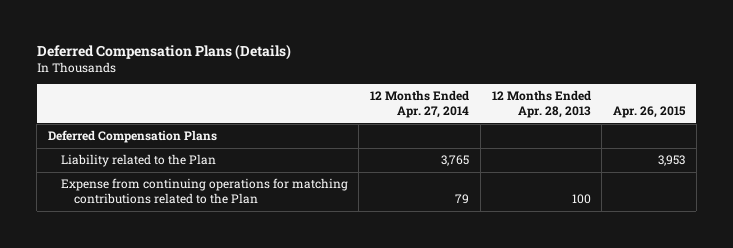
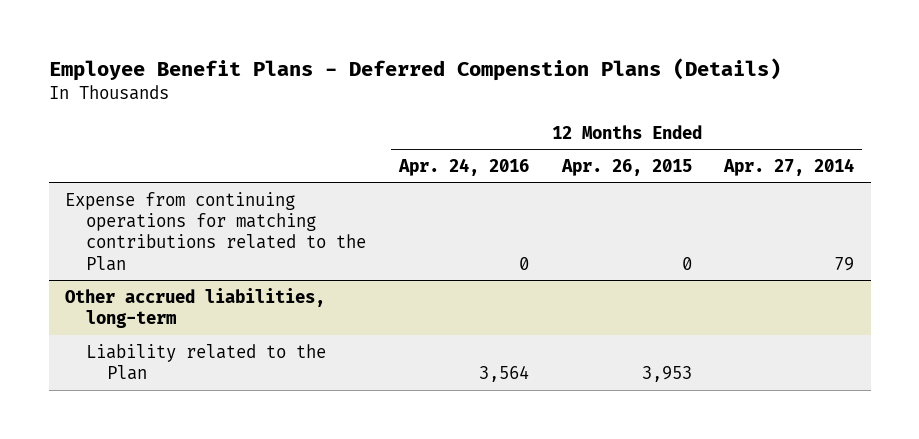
- Deferred Compensation Plans (Details)
+ Employee Benefit Plans - Deferred Compenstion Plans (Details)
- | 12 Months Ended Apr. 27, 2014 | 12 Months Ended Apr. 28, 2013 | Apr. 26, 2015
+ | 12 Months Ended Apr. 24, 2016 | 12 Months Ended Apr. 26, 2015 | 12 Months Ended Apr. 27, 2014
- Deferred Compensation Plans
- Liability related to the Plan | 3,765 | | 3,953
+ Other accrued liabilities, long-term
+ Liability related to the Plan | 3,564 | 3,953 |

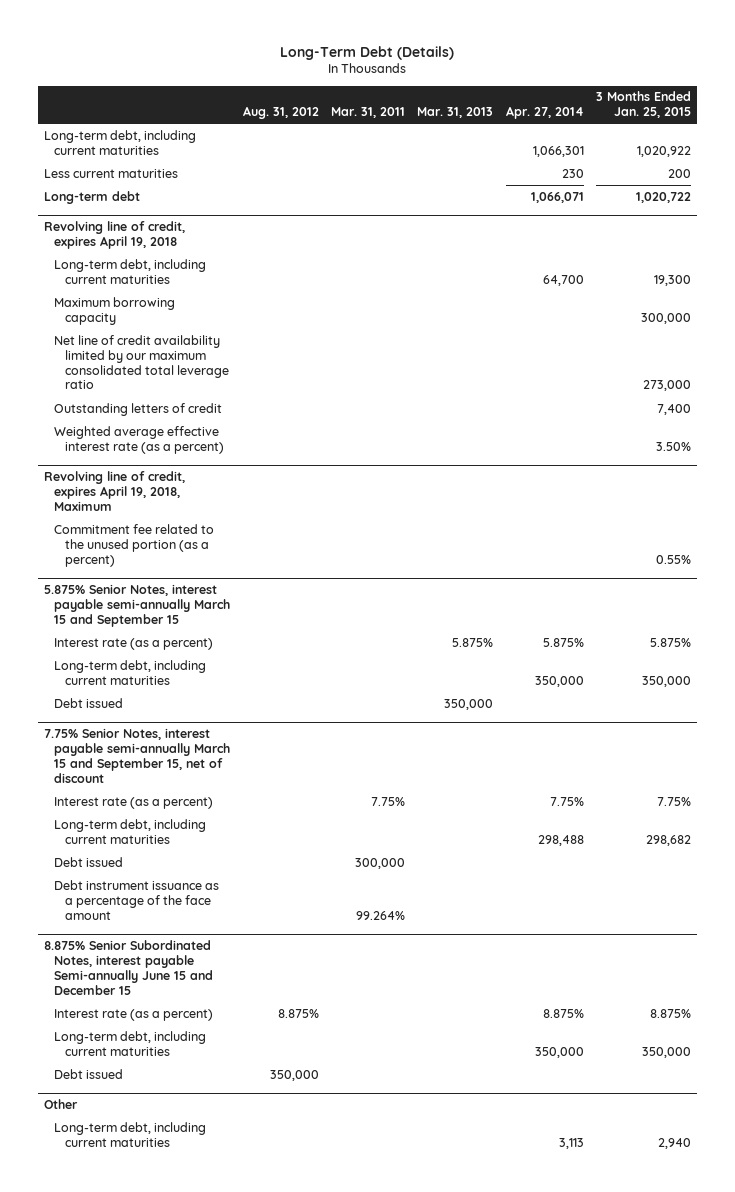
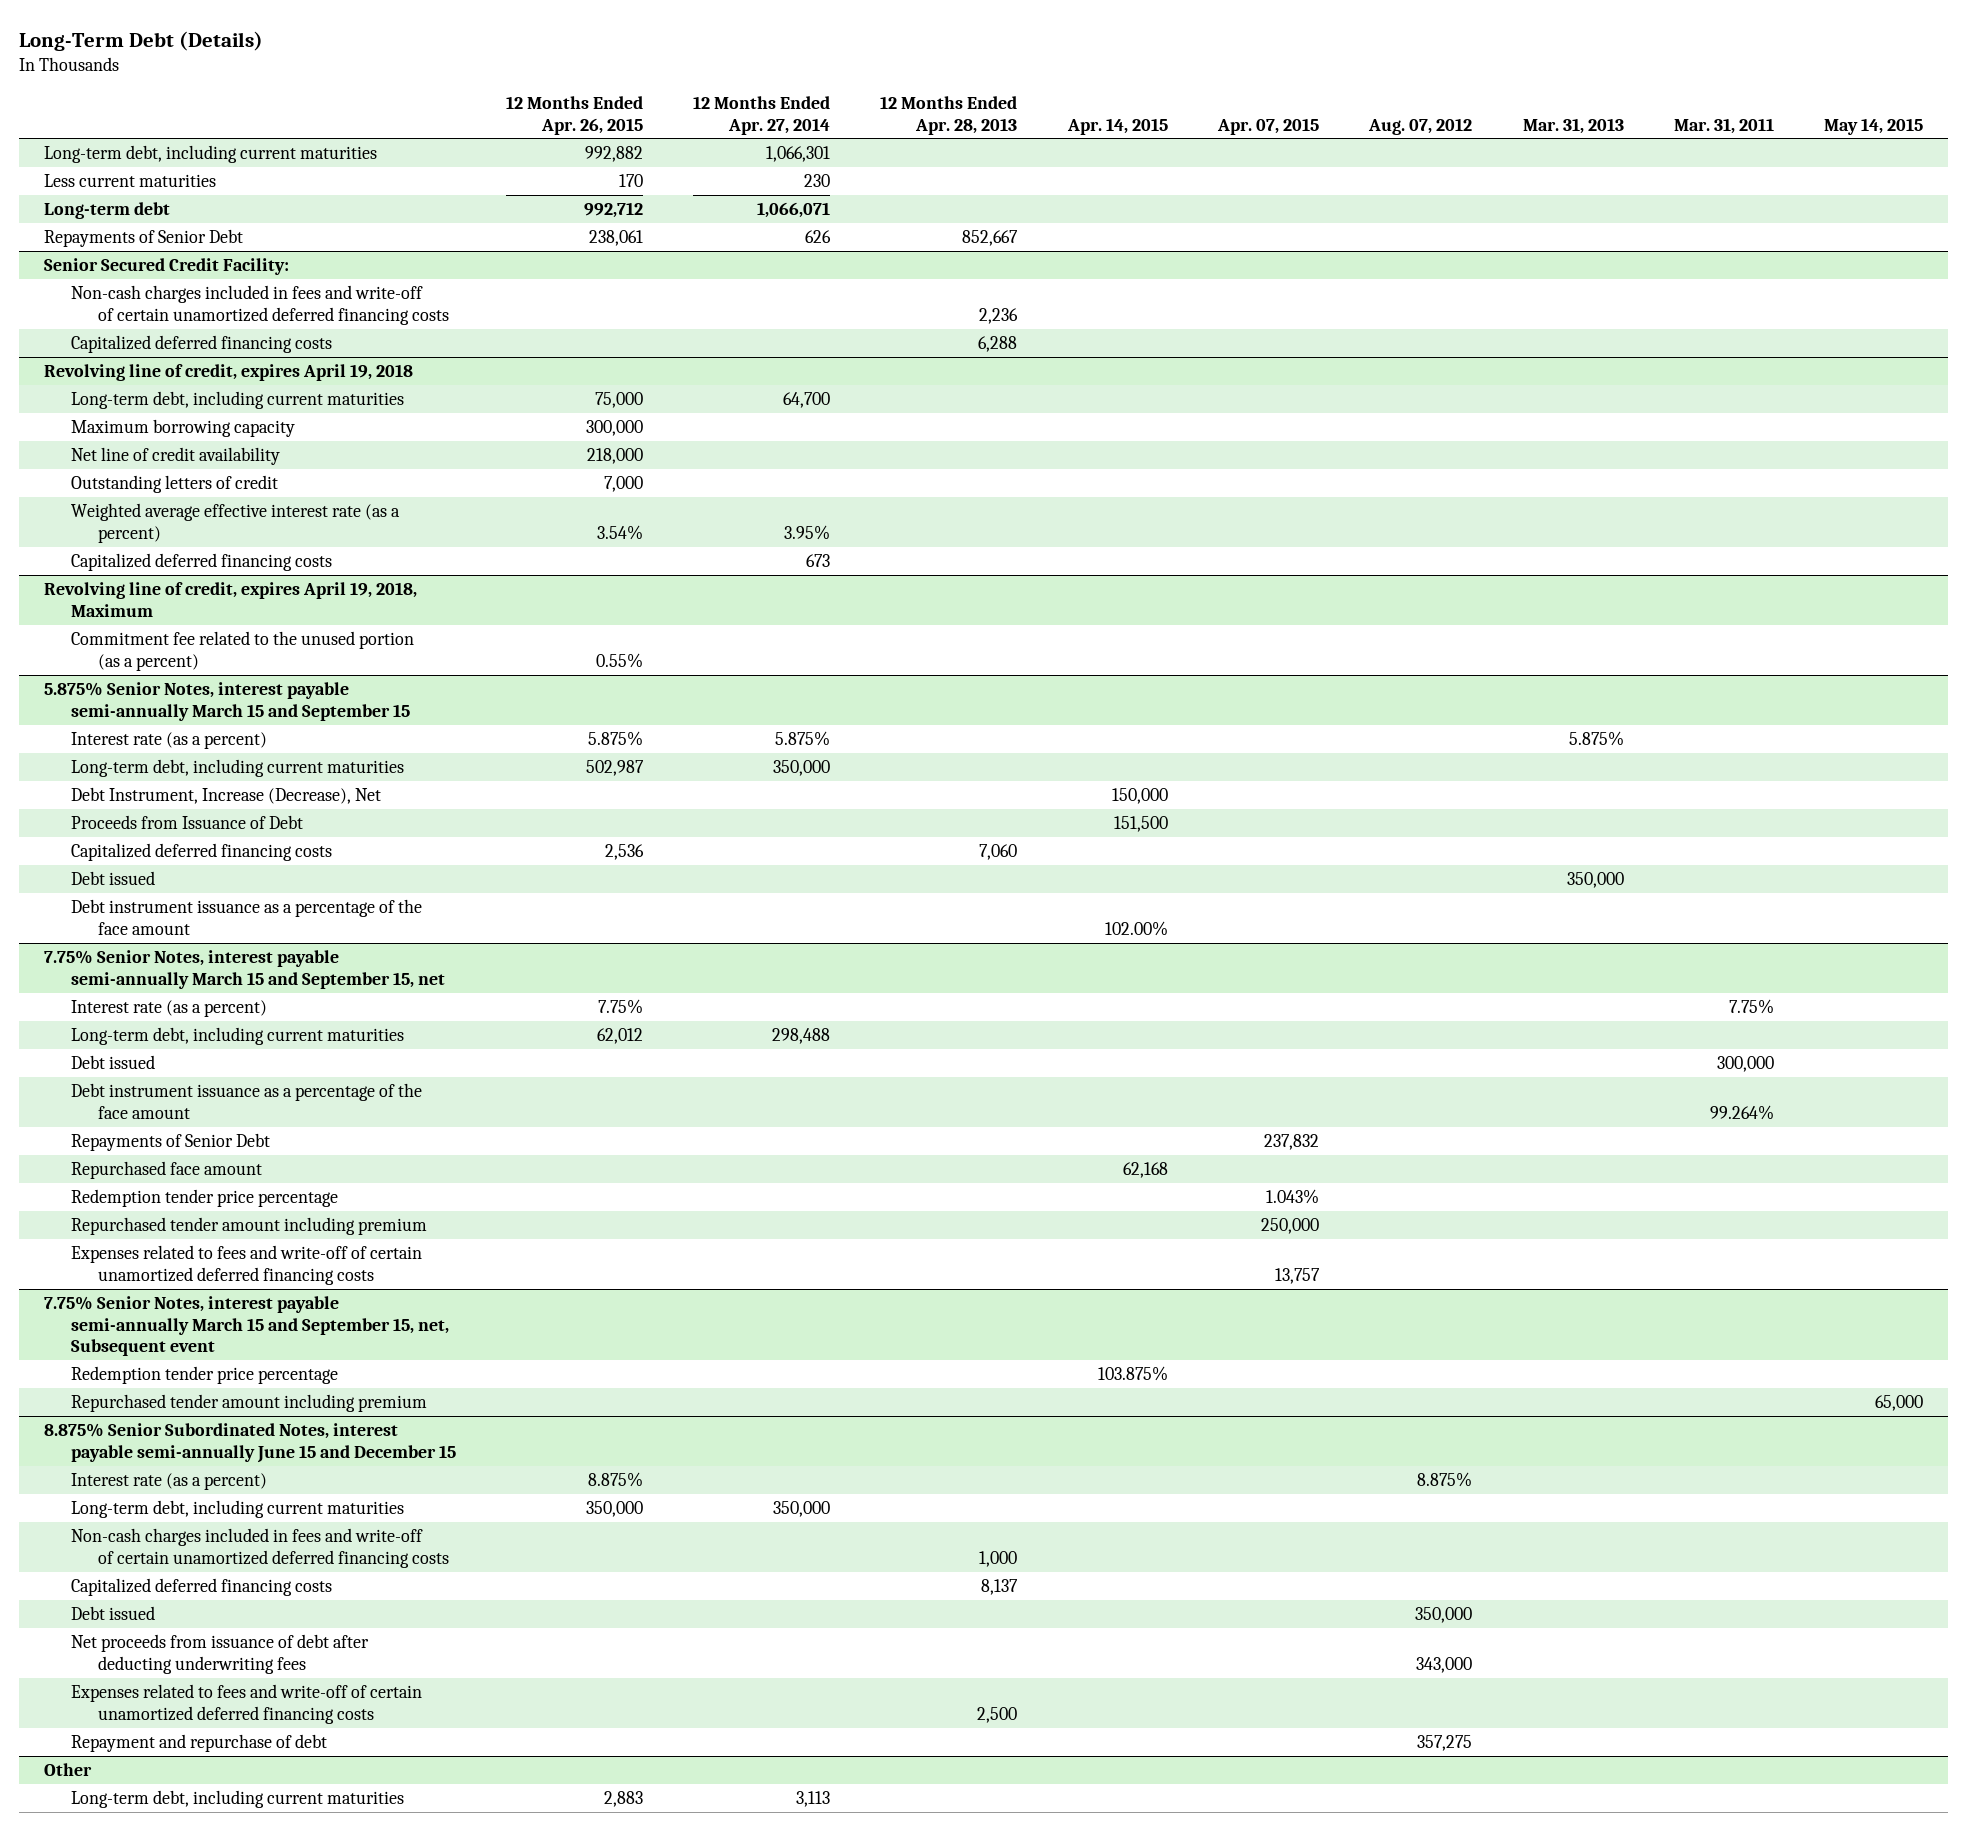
- | Aug. 31, 2012 | Mar. 31, 2011 | Mar. 31, 2013 | Apr. 27, 2014 | 3 Months Ended Jan. 25, 2015
+ | 12 Months Ended Apr. 26, 2015 | 12 Months Ended Apr. 27, 2014 | 12 Months Ended Apr. 28, 2013 | Apr. 14, 2015 | Apr. 07, 2015 | Aug. 07, 2012 | Mar. 31, 2013 | Mar. 31, 2011 | May 14, 2015
+ Repayments of Senior Debt | 238,061 | 626 | 852,667 | | | | | |
+ Senior Secured Credit Facility:
+ Non-cash charges included in fees and write-off of certain unamortized deferred financing costs | | | 2,236 | | | | | |
+ Capitalized deferred financing costs | | | 6,288 | | | | | |
@ Revolving line of credit, expires April 19, 2018
- Net line of credit availability limited by our maximum consolidated total leverage ratio | | | | | 273,000
+ Net line of credit availability | 218,000 | | | | | | | |
+ Capitalized deferred financing costs | | 673 | | | | | | |
@ 5.875% Senior Notes, interest payable semi-annually March 15 and September 15
+ Debt Instrument, Increase (Decrease), Net | | | | 150,000 | | | | |
+ Proceeds from Issuance of Debt | | | | 151,500 | | | | |
+ Capitalized deferred financing costs | 2,536 | | 7,060 | | | | | |
- 7.75% Senior Notes, interest payable semi-annually March 15 and September 15, net of discount
@ 5.875% Senior Notes, interest payable semi-annually March 15 and September 15
+ Debt instrument issuance as a percentage of the face amount | | | | 102.00% | | | | |
+ 7.75% Senior Notes, interest payable semi-annually March 15 and September 15, net
- 8.875% Senior Subordinated Notes, interest payable Semi-annually June 15 and December 15
+ Repayments of Senior Debt | | | | | 237,832 | | | |
+ Repurchased face amount | | | | 62,168 | | | | |
+ Redemption tender price percentage | | | | | 1.043% | | | |
+ Repurchased tender amount including premium | | | | | 250,000 | | | |
+ Expenses related to fees and write-off of certain unamortized deferred financing costs | | | | | 13,757 | | | |
+ 7.75% Senior Notes, interest payable semi-annually March 15 and September 15, net, Subsequent event
+ Redemption tender price percentage | | | | 103.875% | | | | |
+ Repurchased tender amount including premium | | | | | | | | | 65,000
+ 8.875% Senior Subordinated Notes, interest payable semi-annually June 15 and December 15
+ Non-cash charges included in fees and write-off of certain unamortized deferred financing costs | | | 1,000 | | | | | |
+ Capitalized deferred financing costs | | | 8,137 | | | | | |
+ Net proceeds from issuance of debt after deducting underwriting fees | | | | | | 343,000 | | |
+ Expenses related to fees and write-off of certain unamortized deferred financing costs | | | 2,500 | | | | | |
+ Repayment and repurchase of debt | | | | | | 357,275 | | |

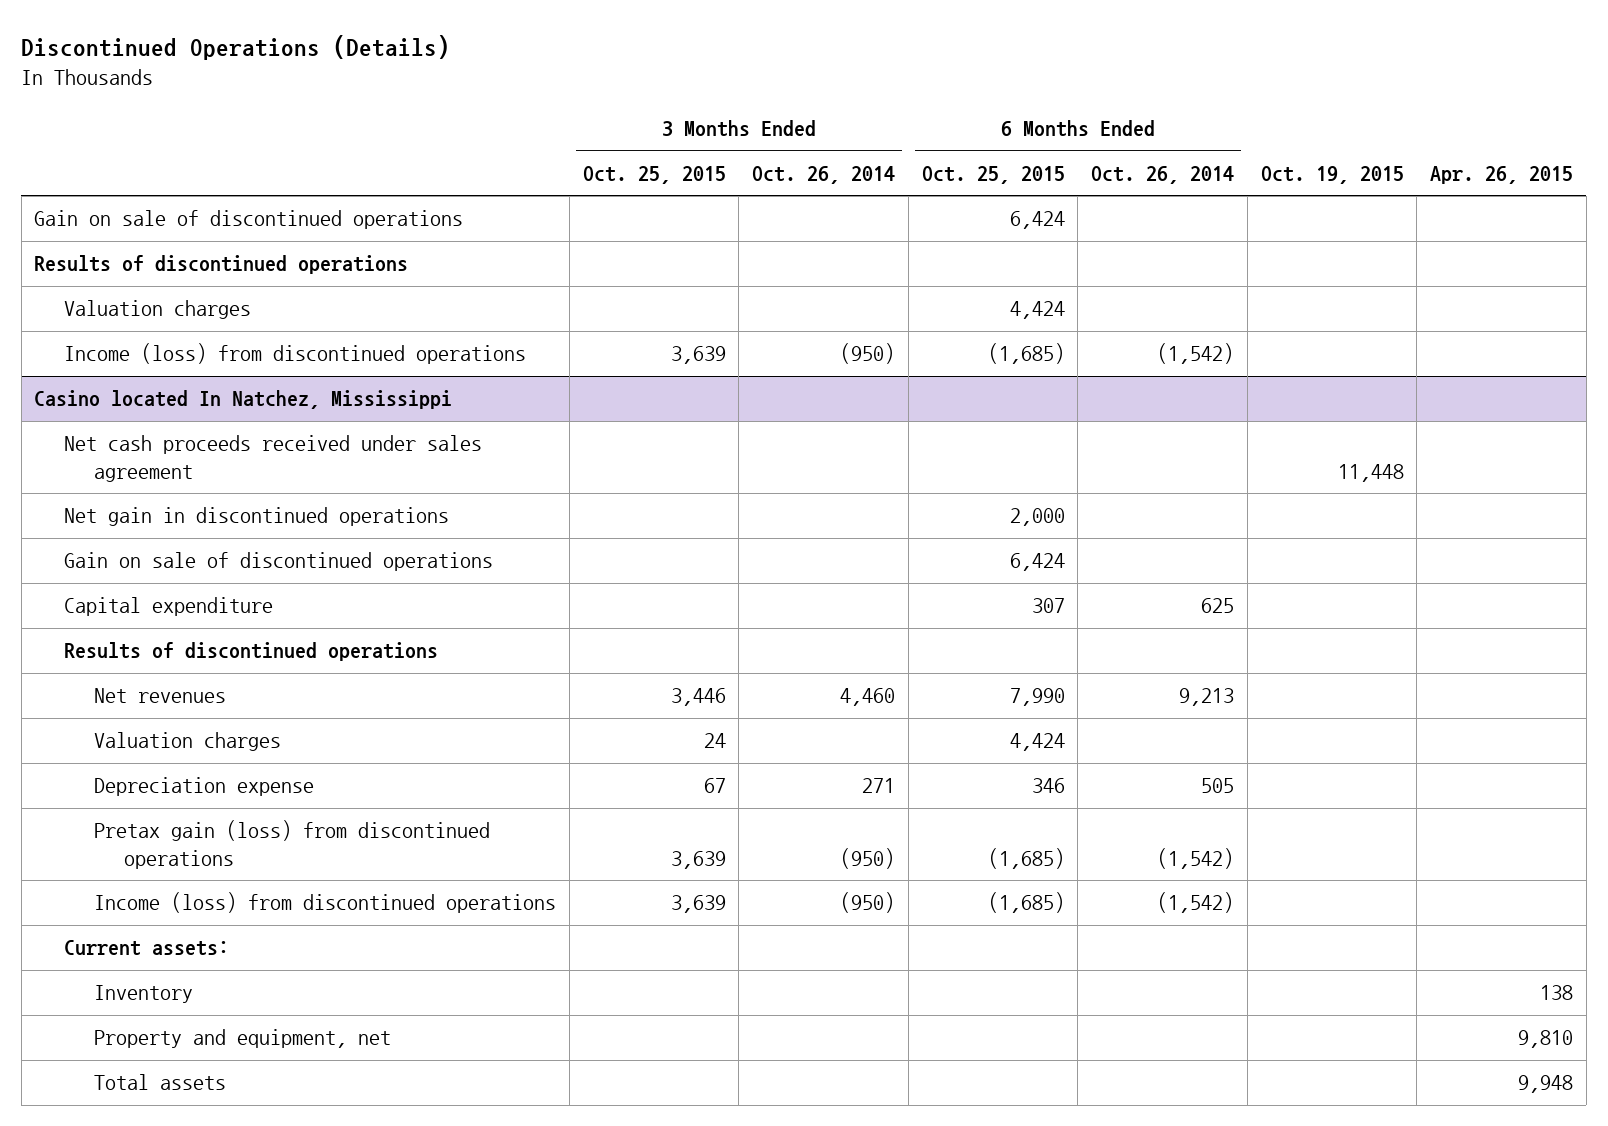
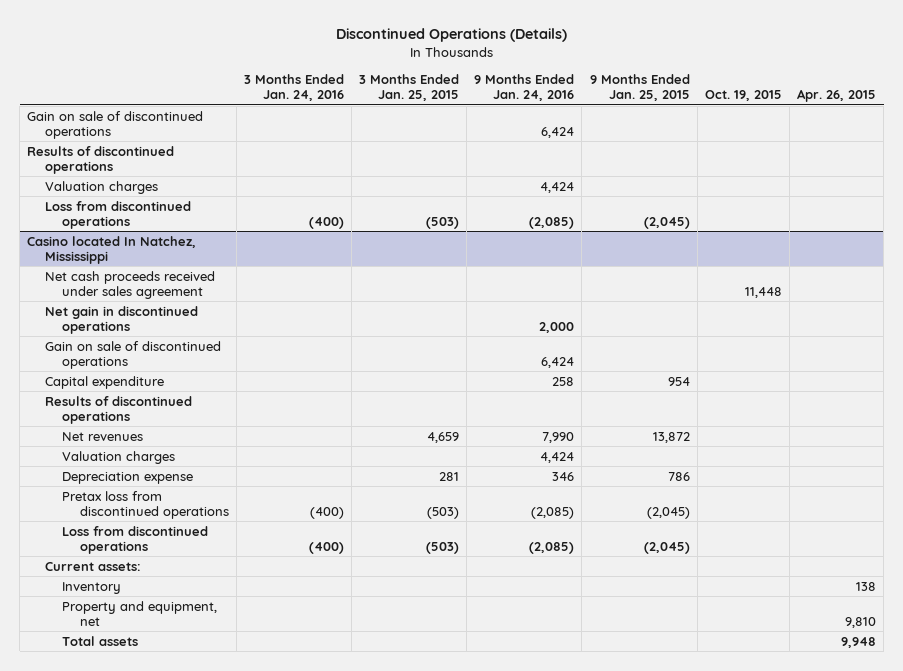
- | 3 Months Ended Oct. 25, 2015 | 3 Months Ended Oct. 26, 2014 | 6 Months Ended Oct. 25, 2015 | 6 Months Ended Oct. 26, 2014 | Oct. 19, 2015 | Apr. 26, 2015
+ | 3 Months Ended Jan. 24, 2016 | 3 Months Ended Jan. 25, 2015 | 9 Months Ended Jan. 24, 2016 | 9 Months Ended Jan. 25, 2015 | Oct. 19, 2015 | Apr. 26, 2015
- Income (loss) from discontinued operations | 3,639 | (950) | (1,685) | (1,542) | |
+ Loss from discontinued operations | (400) | (503) | (2,085) | (2,045) | |
@ Casino located In Natchez, Mississippi
- Pretax gain (loss) from discontinued operations | 3,639 | (950) | (1,685) | (1,542) | |
- Income (loss) from discontinued operations | 3,639 | (950) | (1,685) | (1,542) | |
+ Pretax loss from discontinued operations | (400) | (503) | (2,085) | (2,045) | |
+ Loss from discontinued operations | (400) | (503) | (2,085) | (2,045) | |

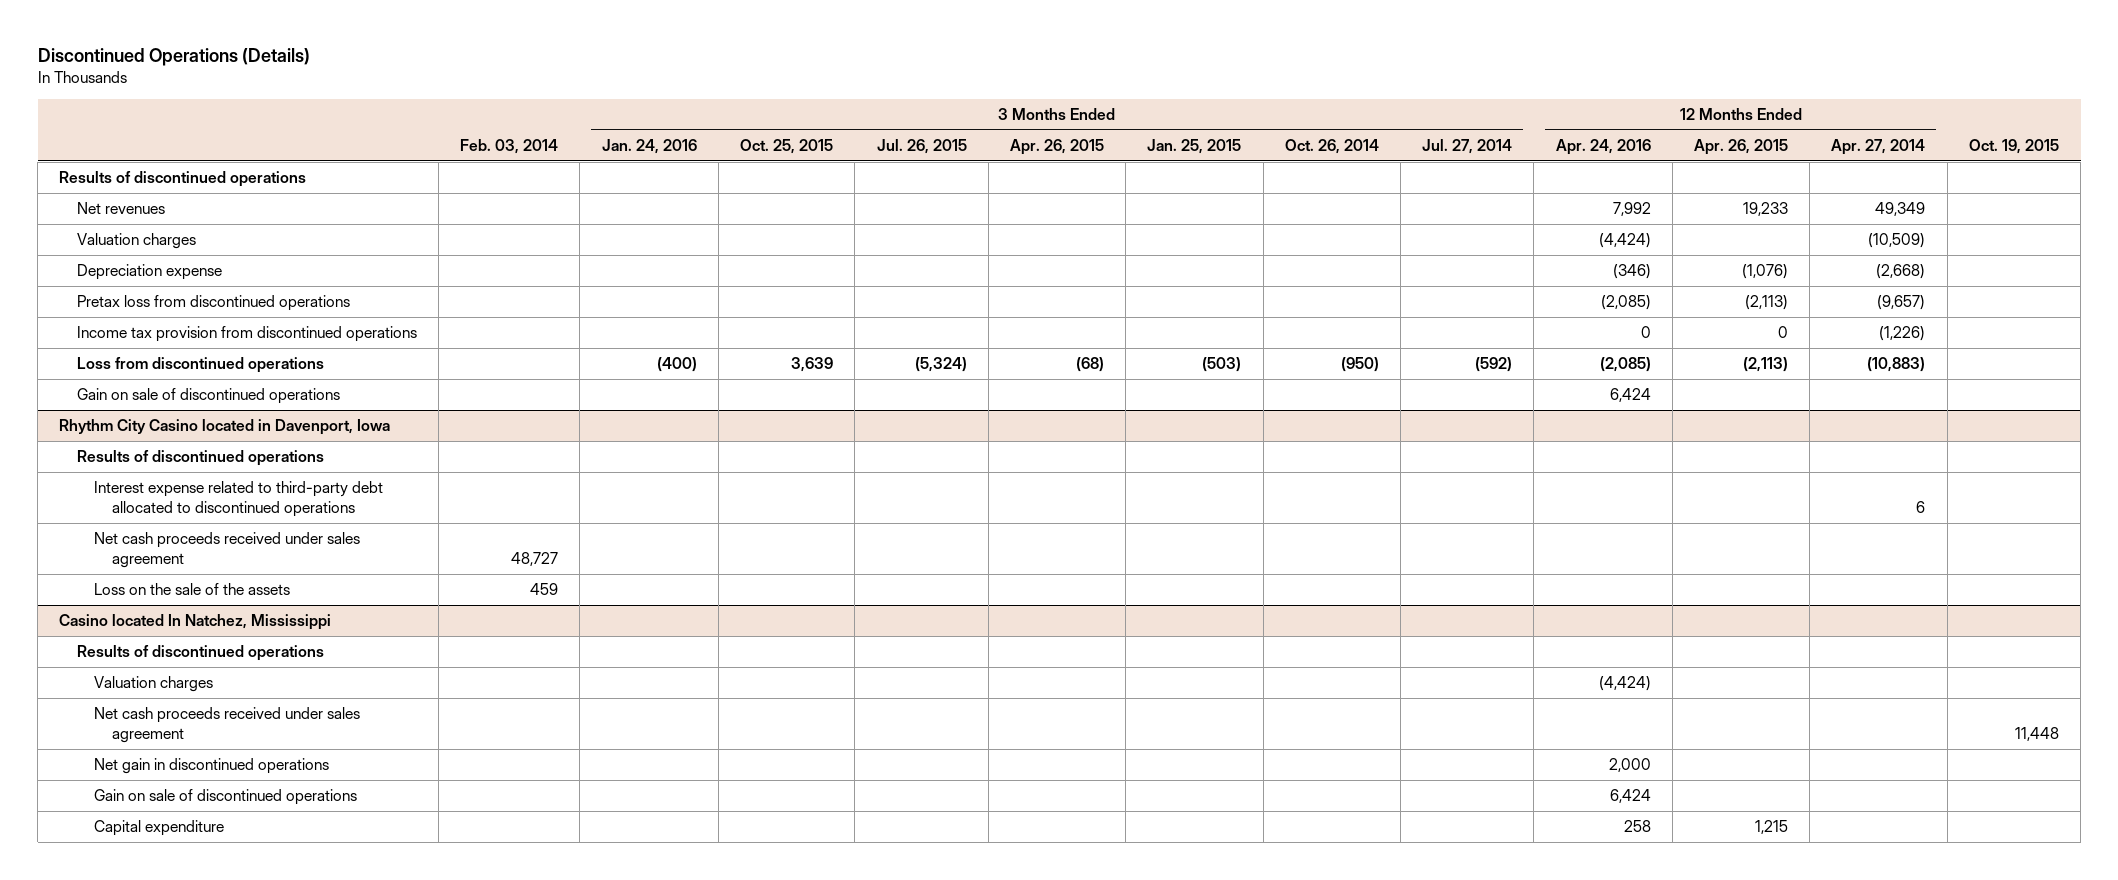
- | 3 Months Ended Jan. 24, 2016 | 3 Months Ended Jan. 25, 2015 | 9 Months Ended Jan. 24, 2016 | 9 Months Ended Jan. 25, 2015 | Oct. 19, 2015 | Apr. 26, 2015
+ | Feb. 03, 2014 | 3 Months Ended Jan. 24, 2016 | 3 Months Ended Oct. 25, 2015 | 3 Months Ended Jul. 26, 2015 | 3 Months Ended Apr. 26, 2015 | 3 Months Ended Jan. 25, 2015 | 3 Months Ended Oct. 26, 2014 | 3 Months Ended Jul. 27, 2014 | 12 Months Ended Apr. 24, 2016 | 12 Months Ended Apr. 26, 2015 | 12 Months Ended Apr. 27, 2014 | Oct. 19, 2015
+ Net revenues | | | | | | | | | 7,992 | 19,233 | 49,349 |
+ Depreciation expense | | | | | | | | | (346) | (1,076) | (2,668) |
+ Pretax loss from discontinued operations | | | | | | | | | (2,085) | (2,113) | (9,657) |
+ Income tax provision from discontinued operations | | | | | | | | | 0 | 0 | (1,226) |
moved down: Gain on sale of discontinued operations | | | | | | | | | 6,424 | | |
+ Rhythm City Casino located in Davenport, Iowa
+ Results of discontinued operations
+ Interest expense related to third-party debt allocated to discontinued operations | | | | | | | | | | | 6 |
+ Net cash proceeds received under sales agreement | 48,727 | | | | | | | | | | |
+ Loss on the sale of the assets | 459 | | | | | | | | | | |
@ Casino located In Natchez, Mississippi
moved up: Results of discontinued operations
moved up: Valuation charges | | | | | | | | | (4,424) | | |
- Net revenues | | 4,659 | 7,990 | 13,872 | |
- Depreciation expense | | 281 | 346 | 786 | |
- Pretax loss from discontinued operations | (400) | (503) | (2,085) | (2,045) | |
- Loss from discontinued operations | (400) | (503) | (2,085) | (2,045) | |
- Current assets:
- Inventory | | | | | | 138
- Property and equipment, net | | | | | | 9,810
- Total assets | | | | | | 9,948

